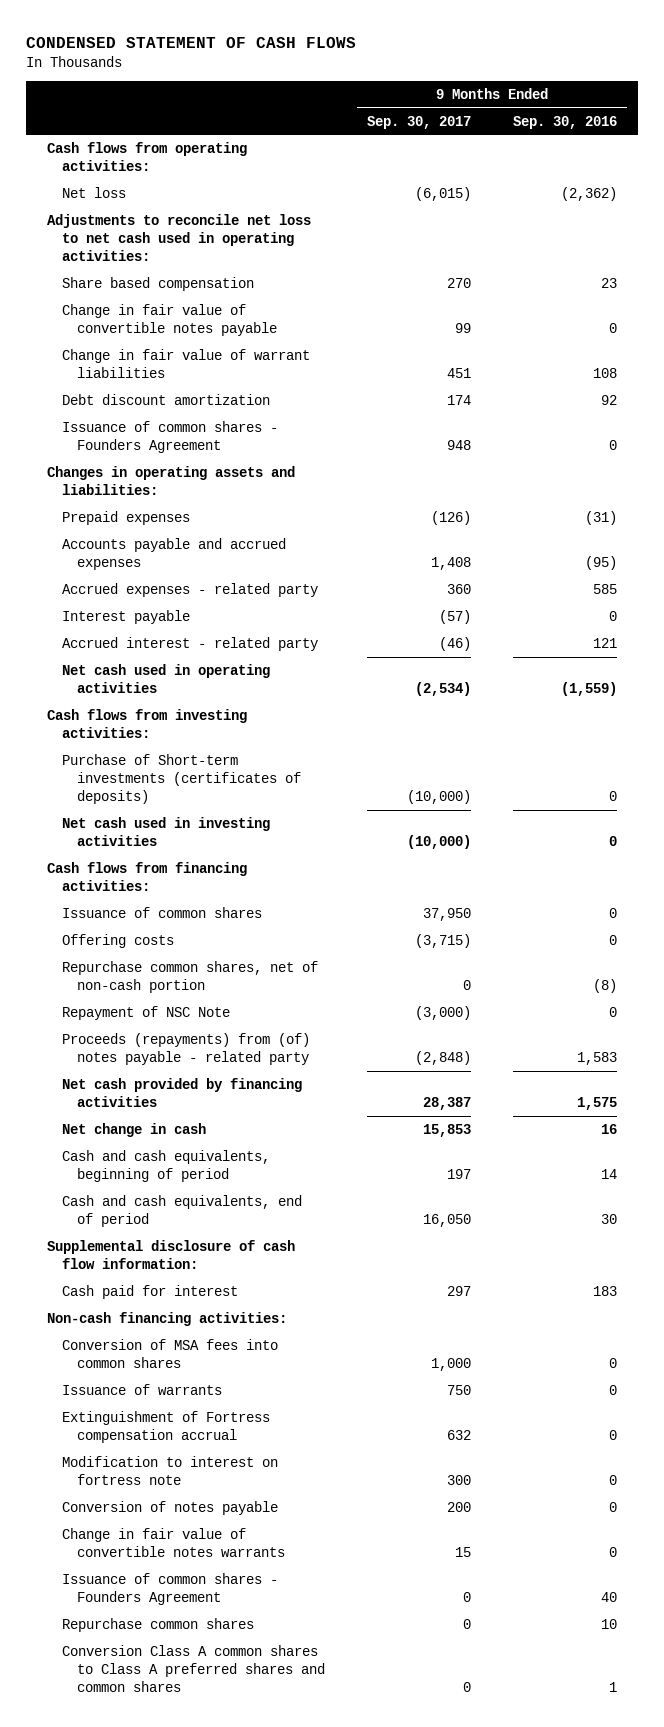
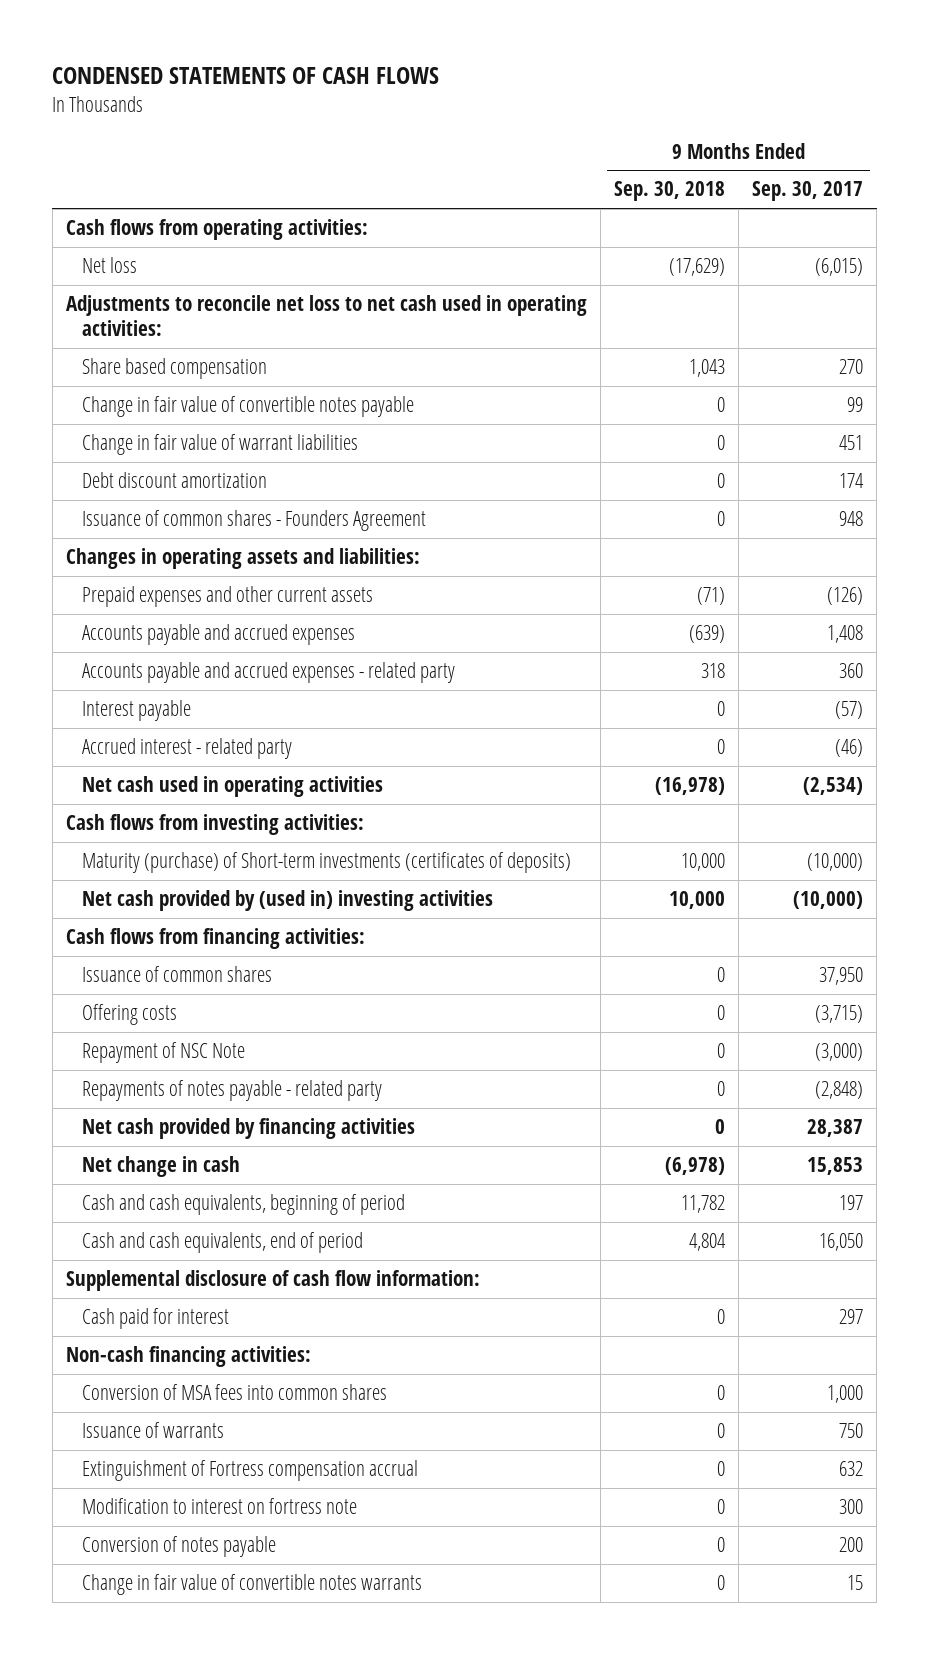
- CONDENSED STATEMENT OF CASH FLOWS
+ CONDENSED STATEMENTS OF CASH FLOWS
- | 9 Months Ended Sep. 30, 2017 | 9 Months Ended Sep. 30, 2016
+ | 9 Months Ended Sep. 30, 2018 | 9 Months Ended Sep. 30, 2017
- Prepaid expenses | (126) | (31)
+ Prepaid expenses and other current assets | (71) | (126)
- Accrued expenses - related party | 360 | 585
+ Accounts payable and accrued expenses - related party | 318 | 360
- Purchase of Short-term investments (certificates of deposits) | (10,000) | 0
- Net cash used in investing activities | (10,000) | 0
+ Maturity (purchase) of Short-term investments (certificates of deposits) | 10,000 | (10,000)
+ Net cash provided by (used in) investing activities | 10,000 | (10,000)
- Repurchase common shares, net of non-cash portion | 0 | (8)
- Proceeds (repayments) from (of) notes payable - related party | (2,848) | 1,583
+ Repayments of notes payable - related party | 0 | (2,848)
- Issuance of common shares - Founders Agreement | 0 | 40
- Repurchase common shares | 0 | 10
- Conversion Class A common shares to Class A preferred shares and common shares | 0 | 1

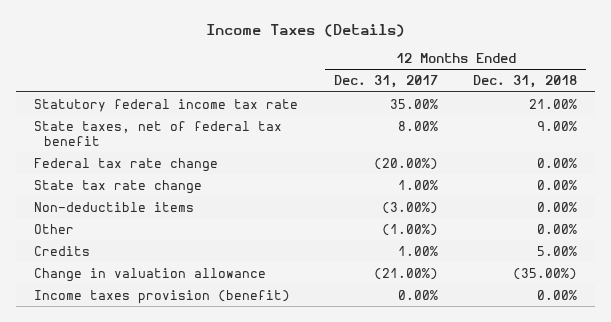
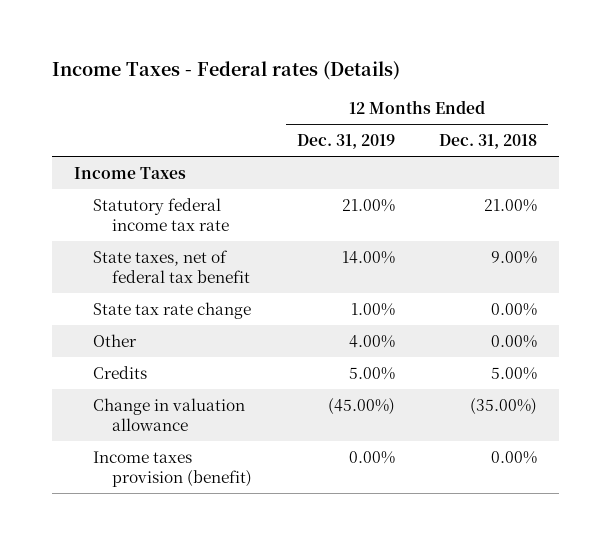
- Income Taxes (Details)
+ Income Taxes - Federal rates (Details)
- | 12 Months Ended Dec. 31, 2017 | 12 Months Ended Dec. 31, 2018
+ | 12 Months Ended Dec. 31, 2019 | 12 Months Ended Dec. 31, 2018
+ Income Taxes
- Federal tax rate change | (20.00%) | 0.00%
- Non-deductible items | (3.00%) | 0.00%

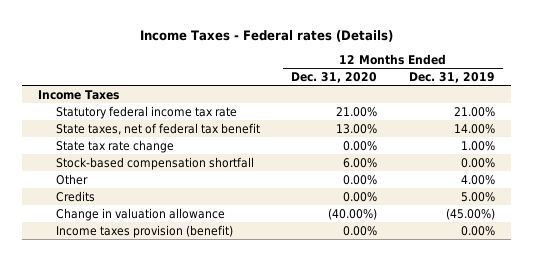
- | 12 Months Ended Dec. 31, 2019 | 12 Months Ended Dec. 31, 2018
+ | 12 Months Ended Dec. 31, 2020 | 12 Months Ended Dec. 31, 2019
+ Stock-based compensation shortfall | 6.00% | 0.00%

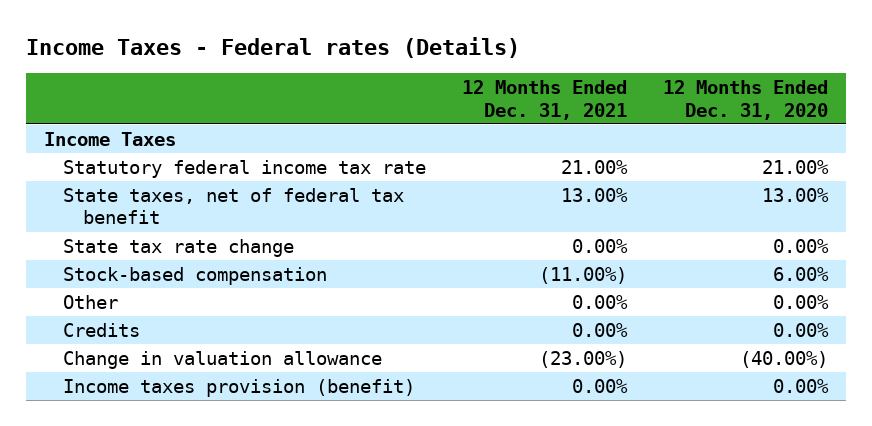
- | 12 Months Ended Dec. 31, 2020 | 12 Months Ended Dec. 31, 2019
+ | 12 Months Ended Dec. 31, 2021 | 12 Months Ended Dec. 31, 2020
- Stock-based compensation shortfall | 6.00% | 0.00%
+ Stock-based compensation | (11.00%) | 6.00%

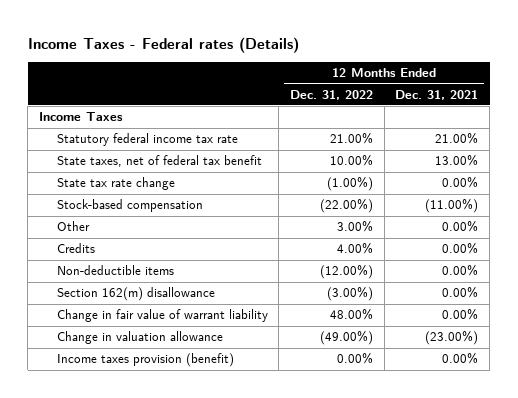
- | 12 Months Ended Dec. 31, 2021 | 12 Months Ended Dec. 31, 2020
+ | 12 Months Ended Dec. 31, 2022 | 12 Months Ended Dec. 31, 2021
+ Non-deductible items | (12.00%) | 0.00%
+ Section 162(m) disallowance | (3.00%) | 0.00%
+ Change in fair value of warrant liability | 48.00% | 0.00%

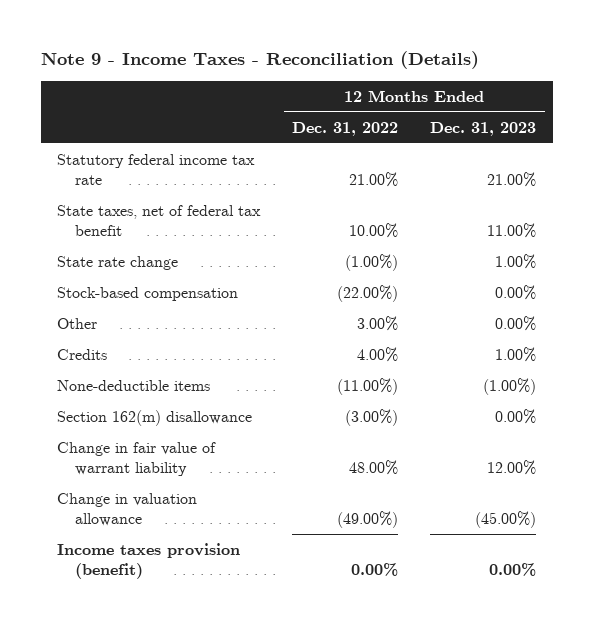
- Income Taxes - Federal rates (Details)
+ Note 9 - Income Taxes - Reconciliation (Details)
- | 12 Months Ended Dec. 31, 2022 | 12 Months Ended Dec. 31, 2021
+ | 12 Months Ended Dec. 31, 2022 | 12 Months Ended Dec. 31, 2023
- Income Taxes
- State tax rate change | (1.00%) | 0.00%
+ State rate change | (1.00%) | 1.00%
- Non-deductible items | (12.00%) | 0.00%
+ None-deductible items | (11.00%) | (1.00%)

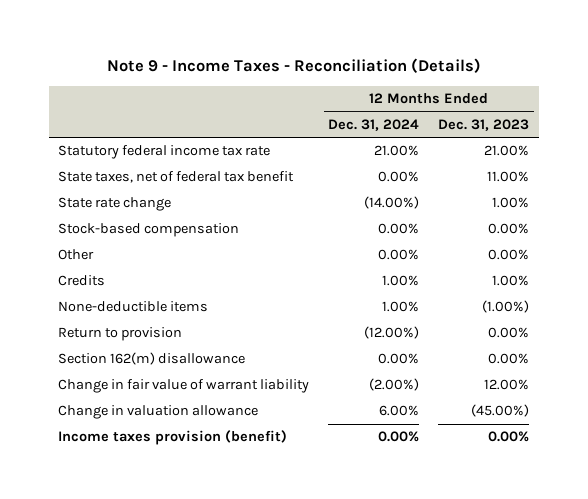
- | 12 Months Ended Dec. 31, 2022 | 12 Months Ended Dec. 31, 2023
+ | 12 Months Ended Dec. 31, 2024 | 12 Months Ended Dec. 31, 2023
+ Return to provision | (12.00%) | 0.00%

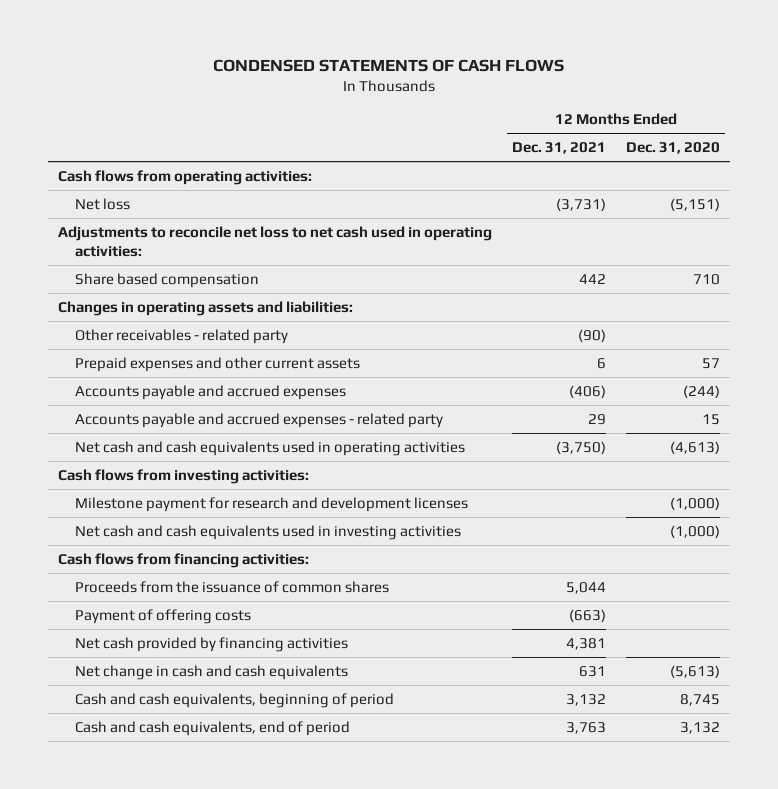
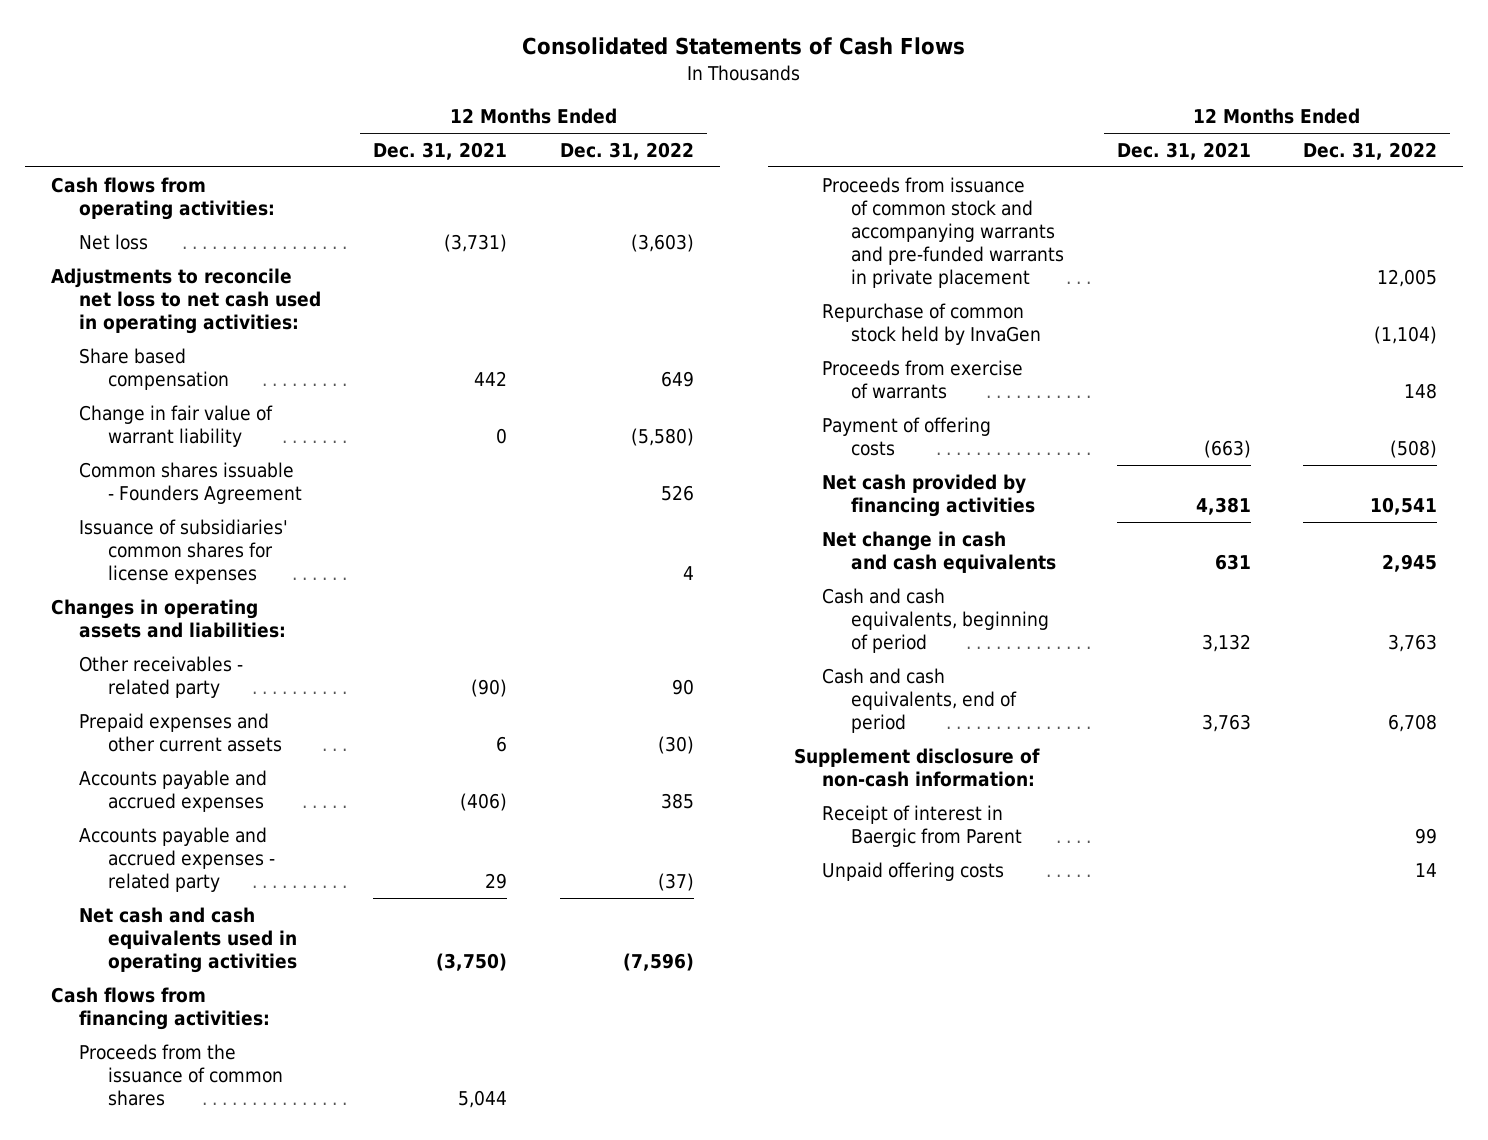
- CONDENSED STATEMENTS OF CASH FLOWS
+ Consolidated Statements of Cash Flows
- | 12 Months Ended Dec. 31, 2021 | 12 Months Ended Dec. 31, 2020
+ | 12 Months Ended Dec. 31, 2021 | 12 Months Ended Dec. 31, 2022
+ Change in fair value of warrant liability | 0 | (5,580)
+ Common shares issuable - Founders Agreement | | 526
+ Issuance of subsidiaries' common shares for license expenses | | 4
- Cash flows from investing activities:
- Milestone payment for research and development licenses | | (1,000)
- Net cash and cash equivalents used in investing activities | | (1,000)
+ Proceeds from issuance of common stock and accompanying warrants and pre-funded warrants in private placement | | 12,005
+ Repurchase of common stock held by InvaGen | | (1,104)
+ Proceeds from exercise of warrants | | 148
+ Supplement disclosure of non-cash information:
+ Receipt of interest in Baergic from Parent | | 99
+ Unpaid offering costs | | 14

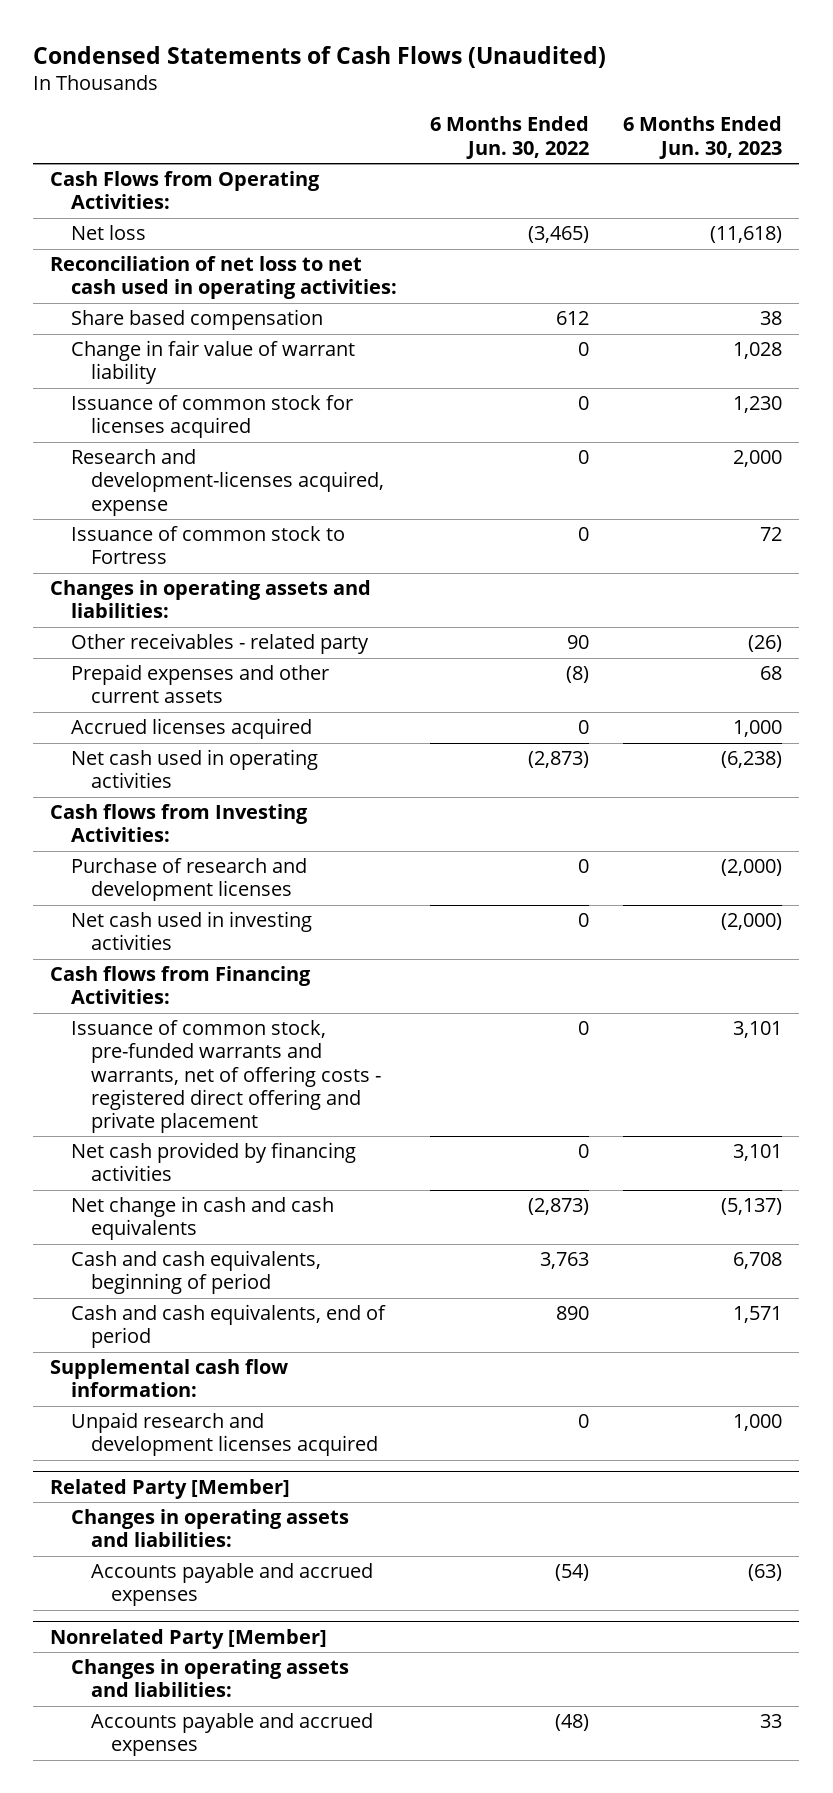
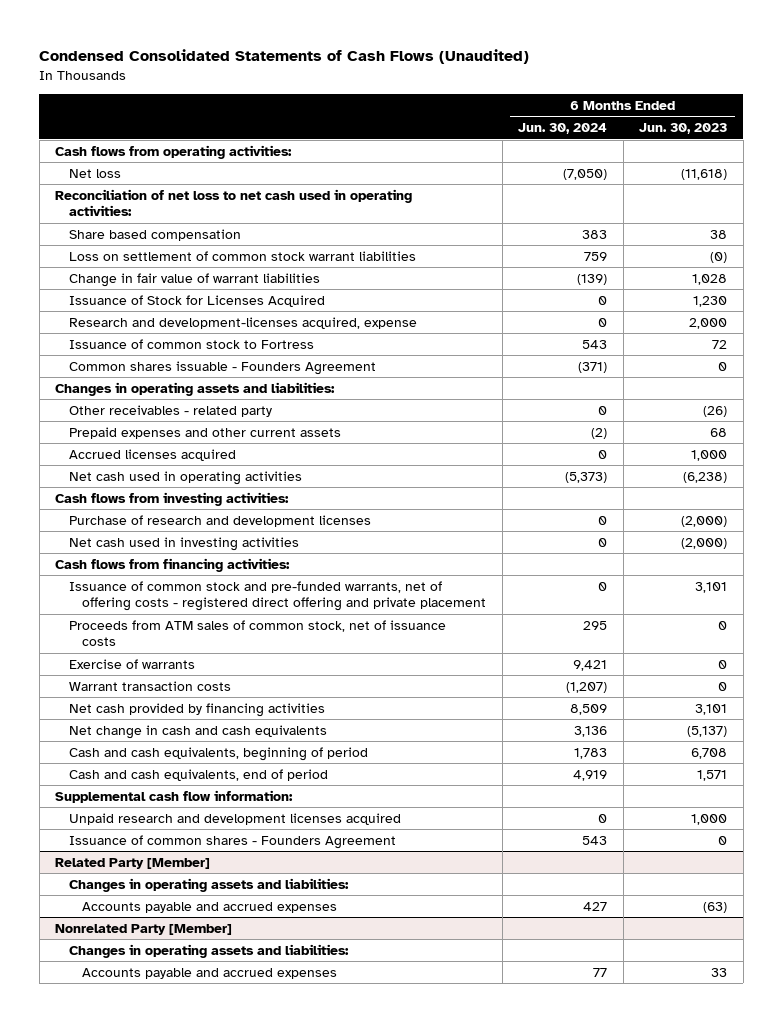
- Condensed Statements of Cash Flows (Unaudited)
+ Condensed Consolidated Statements of Cash Flows (Unaudited)
- | 6 Months Ended Jun. 30, 2022 | 6 Months Ended Jun. 30, 2023
+ | 6 Months Ended Jun. 30, 2024 | 6 Months Ended Jun. 30, 2023
- Cash Flows from Operating Activities:
+ Cash flows from operating activities:
- Change in fair value of warrant liability | 0 | 1,028
- Issuance of common stock for licenses acquired | 0 | 1,230
+ Loss on settlement of common stock warrant liabilities | 759 | (0)
+ Change in fair value of warrant liabilities | (139) | 1,028
+ Issuance of Stock for Licenses Acquired | 0 | 1,230
+ Common shares issuable - Founders Agreement | (371) | 0
- Cash flows from Investing Activities:
+ Cash flows from investing activities:
- Cash flows from Financing Activities:
- Issuance of common stock, pre-funded warrants and warrants, net of offering costs - registered direct offering and private placement | 0 | 3,101
+ Cash flows from financing activities:
+ Issuance of common stock and pre-funded warrants, net of offering costs - registered direct offering and private placement | 0 | 3,101
+ Proceeds from ATM sales of common stock, net of issuance costs | 295 | 0
+ Exercise of warrants | 9,421 | 0
+ Warrant transaction costs | (1,207) | 0
+ Issuance of common shares - Founders Agreement | 543 | 0

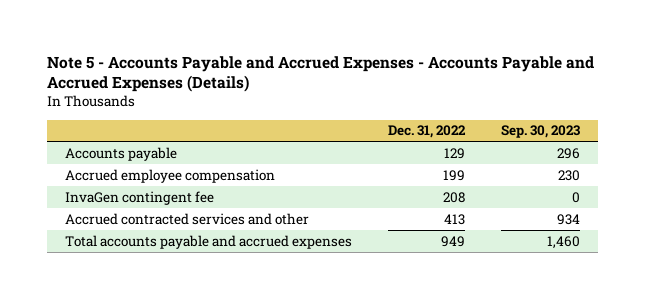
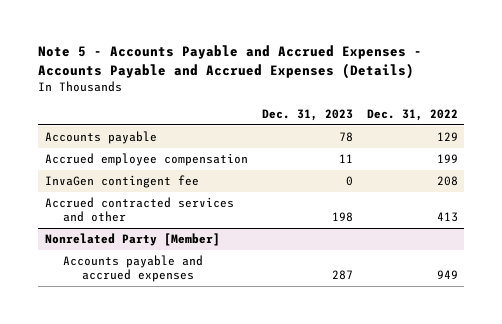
- | Dec. 31, 2022 | Sep. 30, 2023
+ | Dec. 31, 2023 | Dec. 31, 2022
- Total accounts payable and accrued expenses | 949 | 1,460
+ Nonrelated Party [Member]
+ Accounts payable and accrued expenses | 287 | 949

